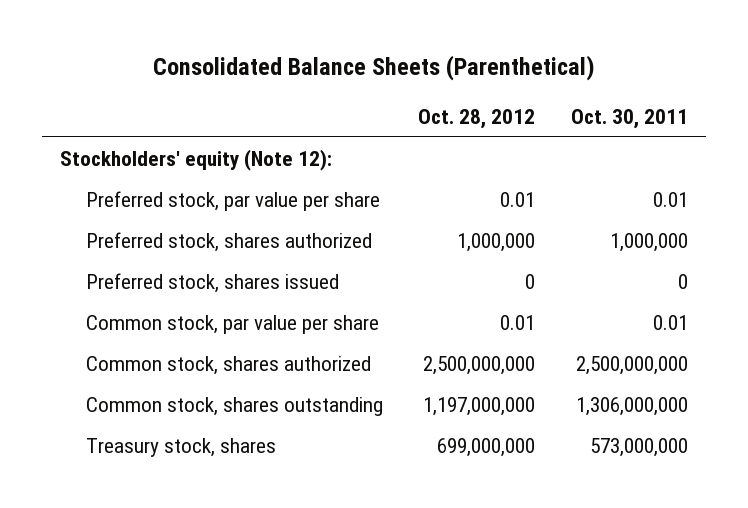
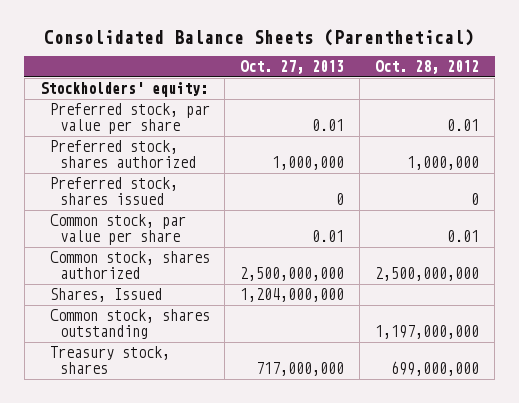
- | Oct. 28, 2012 | Oct. 30, 2011
+ | Oct. 27, 2013 | Oct. 28, 2012
- Stockholders' equity (Note 12):
+ Stockholders' equity:
+ Shares, Issued | 1,204,000,000 |

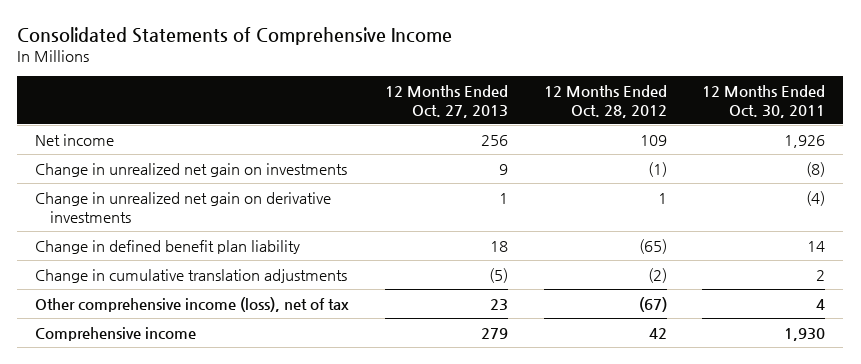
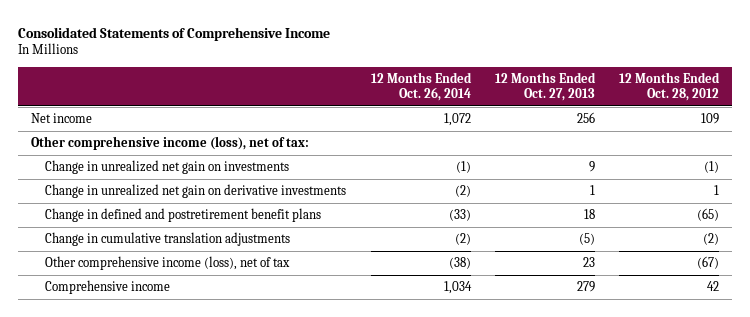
- | 12 Months Ended Oct. 27, 2013 | 12 Months Ended Oct. 28, 2012 | 12 Months Ended Oct. 30, 2011
+ | 12 Months Ended Oct. 26, 2014 | 12 Months Ended Oct. 27, 2013 | 12 Months Ended Oct. 28, 2012
+ Other comprehensive income (loss), net of tax:
- Change in defined benefit plan liability | 18 | (65) | 14
+ Change in defined and postretirement benefit plans | (33) | 18 | (65)

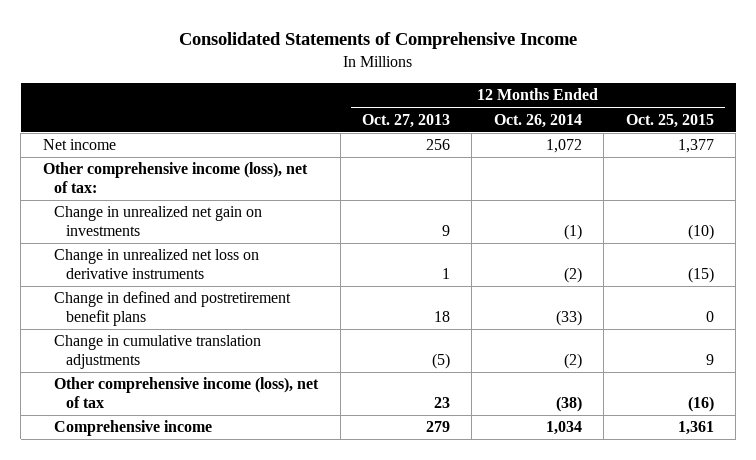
- | 12 Months Ended Oct. 26, 2014 | 12 Months Ended Oct. 27, 2013 | 12 Months Ended Oct. 28, 2012
+ | 12 Months Ended Oct. 27, 2013 | 12 Months Ended Oct. 26, 2014 | 12 Months Ended Oct. 25, 2015
- Change in unrealized net gain on derivative investments | (2) | 1 | 1
+ Change in unrealized net loss on derivative instruments | 1 | (2) | (15)

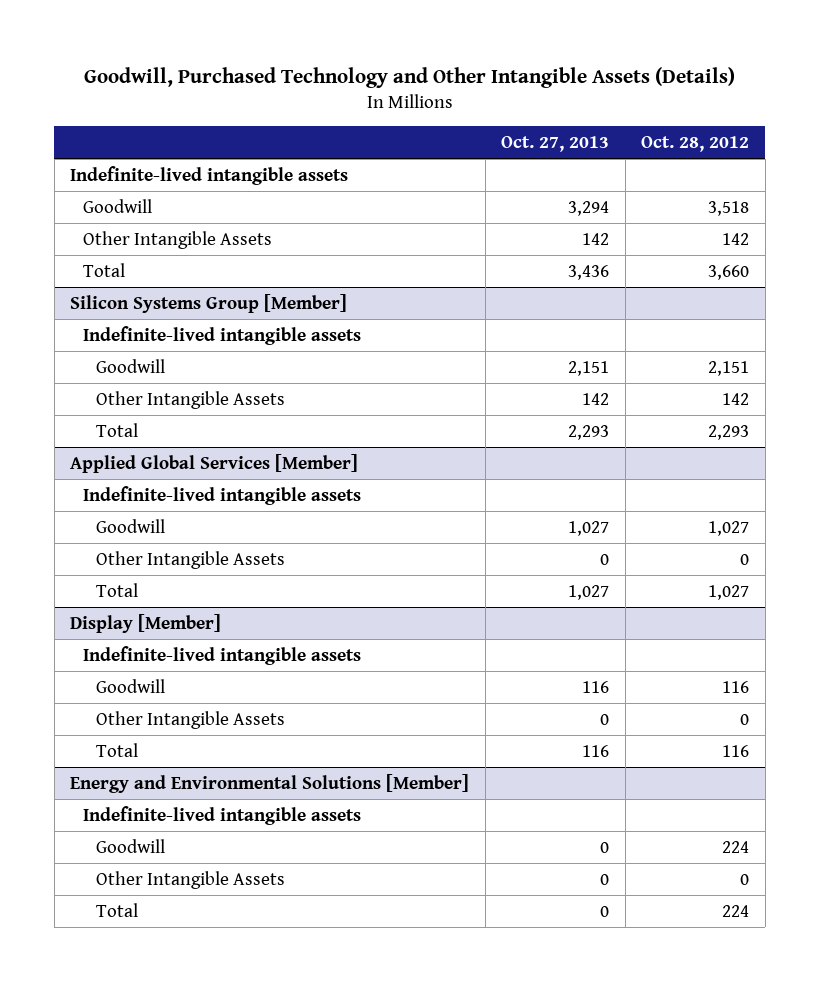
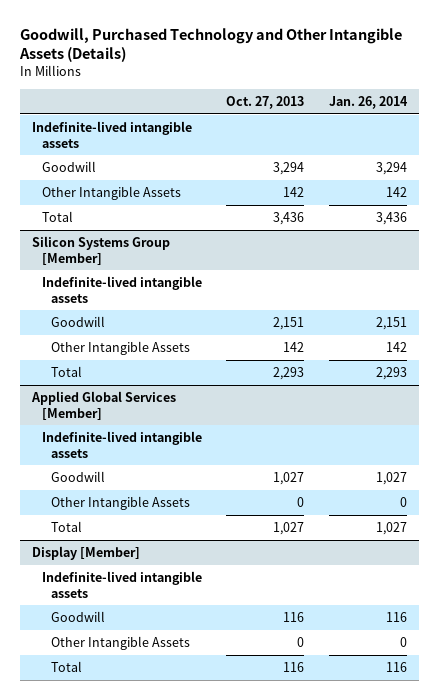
- | Oct. 27, 2013 | Oct. 28, 2012
+ | Oct. 27, 2013 | Jan. 26, 2014
- Energy and Environmental Solutions [Member]
- Indefinite-lived intangible assets
- Goodwill | 0 | 224
- Other Intangible Assets | 0 | 0
- Total | 0 | 224

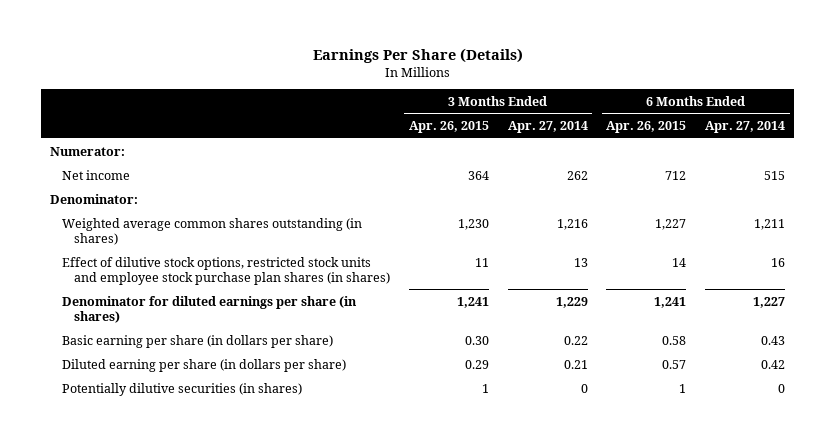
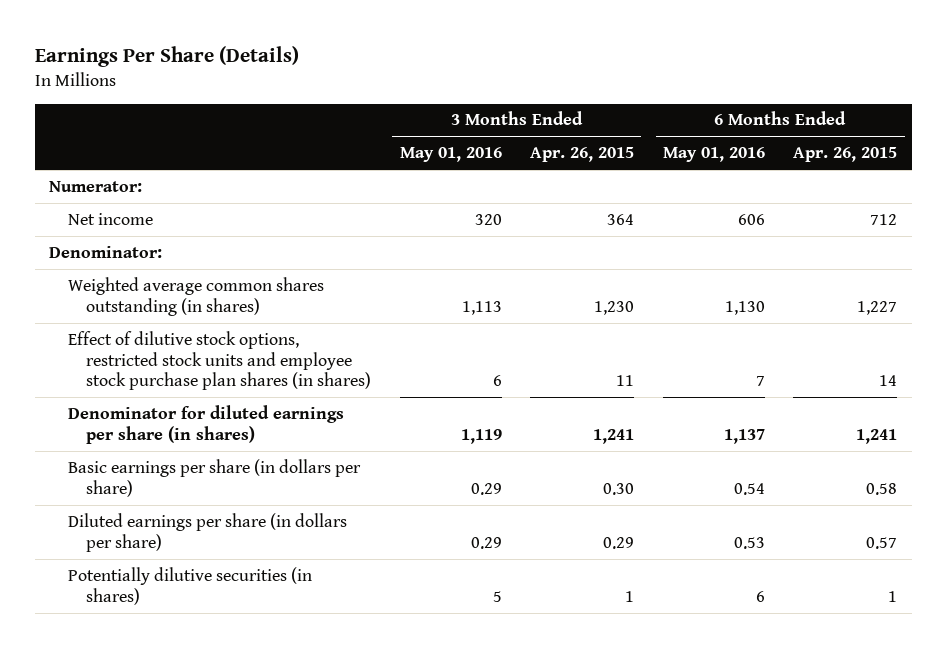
- | 3 Months Ended Apr. 26, 2015 | 3 Months Ended Apr. 27, 2014 | 6 Months Ended Apr. 26, 2015 | 6 Months Ended Apr. 27, 2014
+ | 3 Months Ended May 01, 2016 | 3 Months Ended Apr. 26, 2015 | 6 Months Ended May 01, 2016 | 6 Months Ended Apr. 26, 2015
- Basic earning per share (in dollars per share) | 0.30 | 0.22 | 0.58 | 0.43
- Diluted earning per share (in dollars per share) | 0.29 | 0.21 | 0.57 | 0.42
+ Basic earnings per share (in dollars per share) | 0.29 | 0.30 | 0.54 | 0.58
+ Diluted earnings per share (in dollars per share) | 0.29 | 0.29 | 0.53 | 0.57

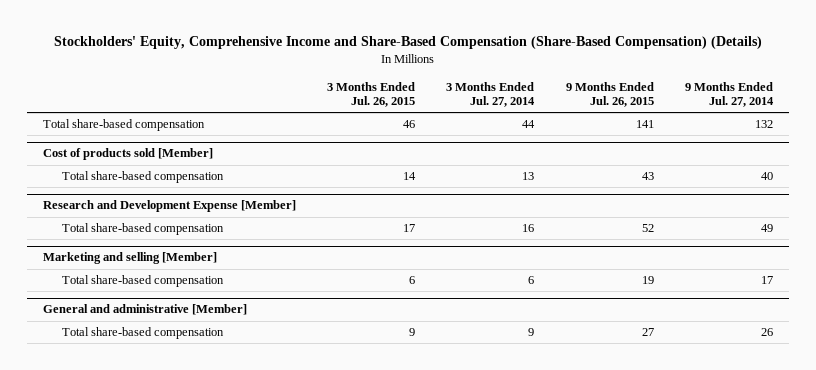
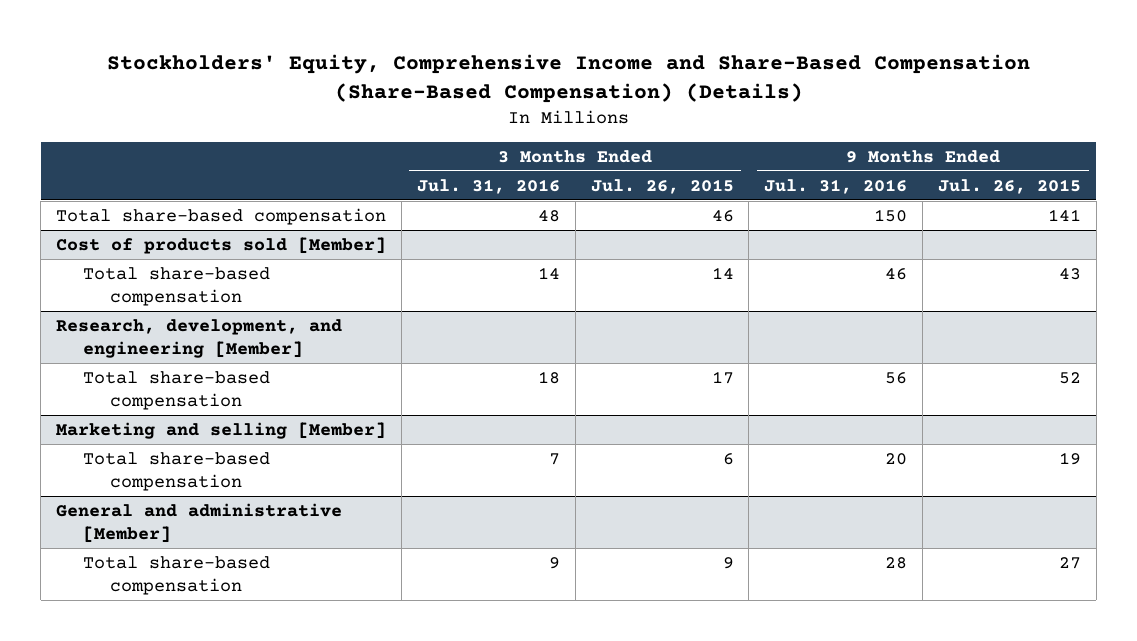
- | 3 Months Ended Jul. 26, 2015 | 3 Months Ended Jul. 27, 2014 | 9 Months Ended Jul. 26, 2015 | 9 Months Ended Jul. 27, 2014
+ | 3 Months Ended Jul. 31, 2016 | 3 Months Ended Jul. 26, 2015 | 9 Months Ended Jul. 31, 2016 | 9 Months Ended Jul. 26, 2015
- Research and Development Expense [Member]
+ Research, development, and engineering [Member]

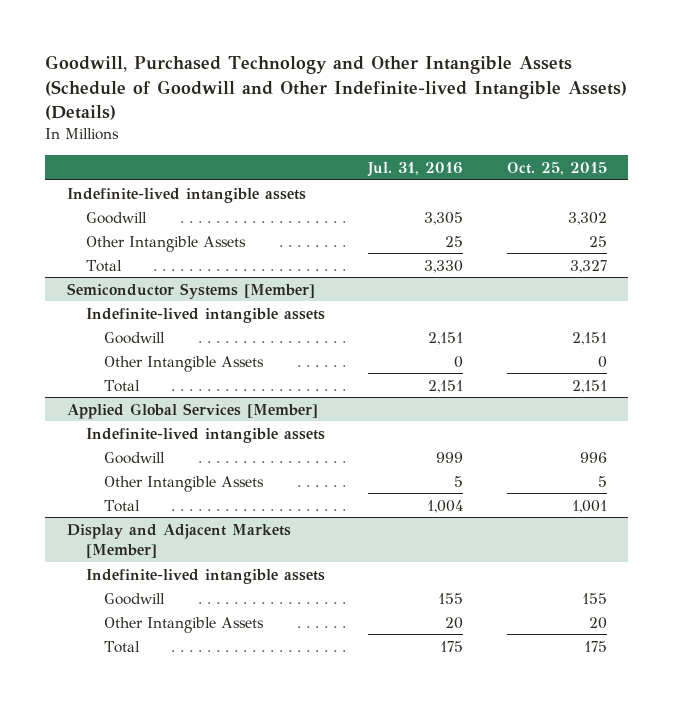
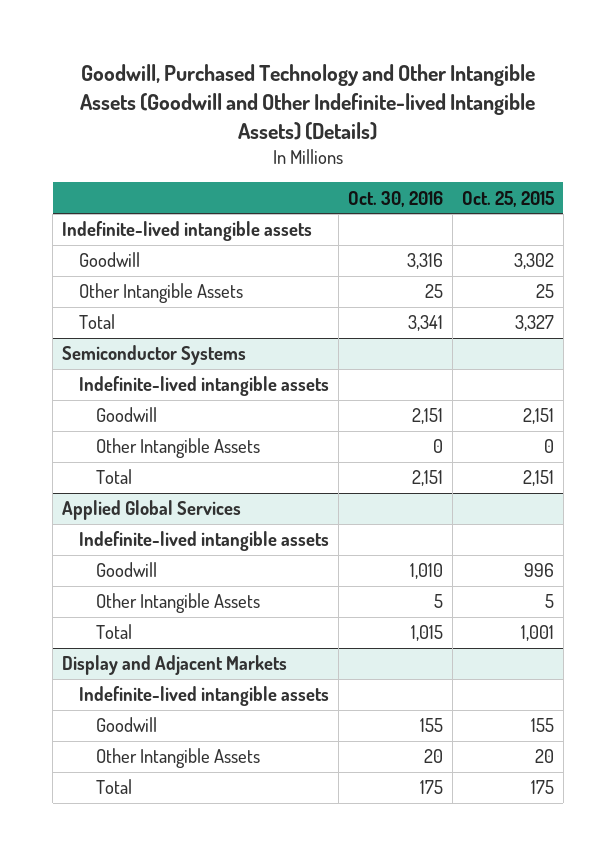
- Goodwill, Purchased Technology and Other Intangible Assets (Schedule of Goodwill and Other Indefinite-lived Intangible Assets) (Details)
+ Goodwill, Purchased Technology and Other Intangible Assets (Goodwill and Other Indefinite-lived Intangible Assets) (Details)
- | Jul. 31, 2016 | Oct. 25, 2015
+ | Oct. 30, 2016 | Oct. 25, 2015
- Semiconductor Systems [Member]
+ Semiconductor Systems
- Applied Global Services [Member]
+ Applied Global Services
- Display and Adjacent Markets [Member]
+ Display and Adjacent Markets

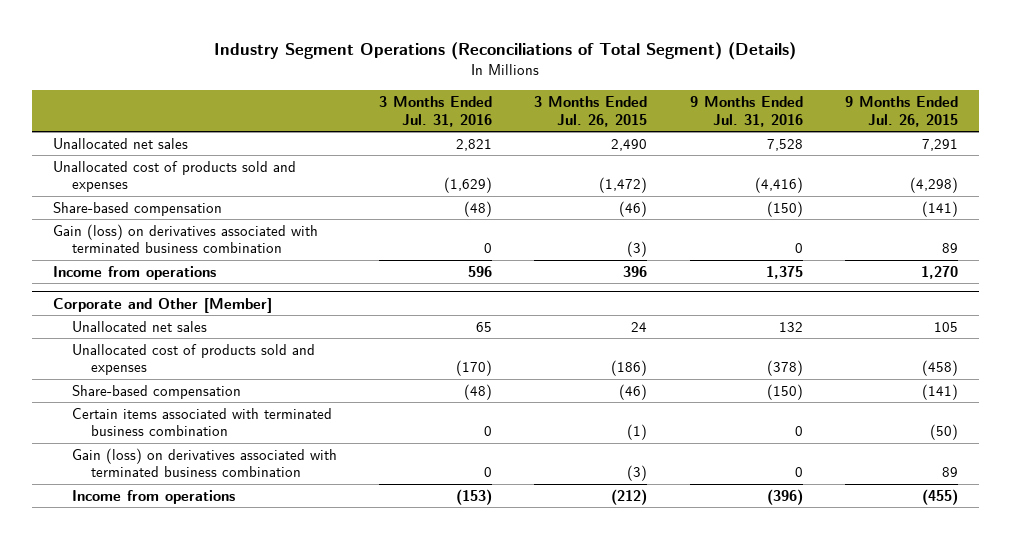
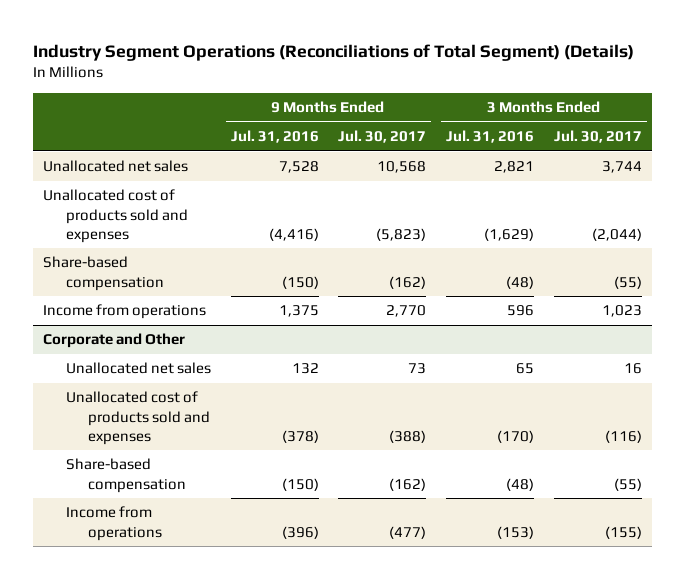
- | 3 Months Ended Jul. 31, 2016 | 3 Months Ended Jul. 26, 2015 | 9 Months Ended Jul. 31, 2016 | 9 Months Ended Jul. 26, 2015
+ | 9 Months Ended Jul. 31, 2016 | 9 Months Ended Jul. 30, 2017 | 3 Months Ended Jul. 31, 2016 | 3 Months Ended Jul. 30, 2017
- Gain (loss) on derivatives associated with terminated business combination | 0 | (3) | 0 | 89
- Corporate and Other [Member]
+ Corporate and Other
- Certain items associated with terminated business combination | 0 | (1) | 0 | (50)
- Gain (loss) on derivatives associated with terminated business combination | 0 | (3) | 0 | 89

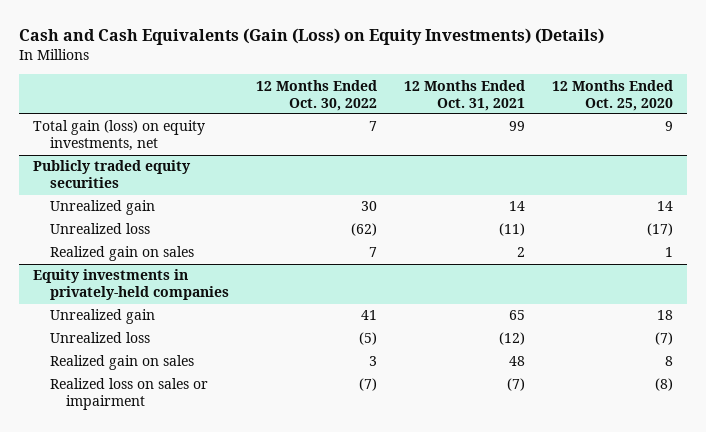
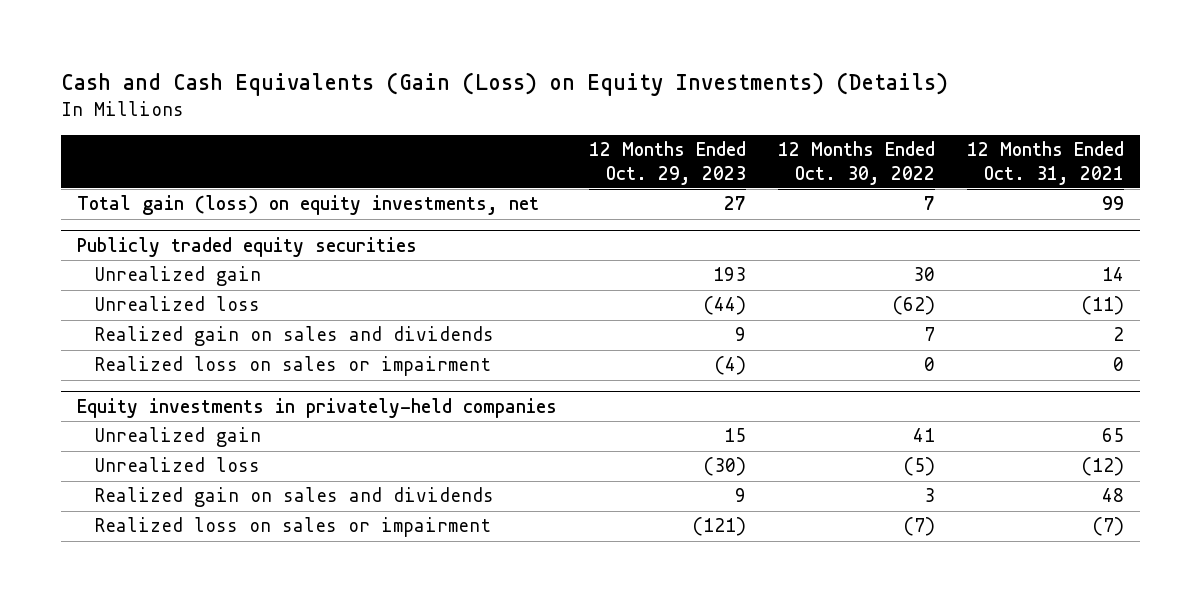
- | 12 Months Ended Oct. 30, 2022 | 12 Months Ended Oct. 31, 2021 | 12 Months Ended Oct. 25, 2020
+ | 12 Months Ended Oct. 29, 2023 | 12 Months Ended Oct. 30, 2022 | 12 Months Ended Oct. 31, 2021
@ Publicly traded equity securities
- Realized gain on sales | 7 | 2 | 1
+ Realized gain on sales and dividends | 9 | 7 | 2
+ Realized loss on sales or impairment | (4) | 0 | 0
@ Equity investments in privately-held companies
- Realized gain on sales | 3 | 48 | 8
+ Realized gain on sales and dividends | 9 | 3 | 48

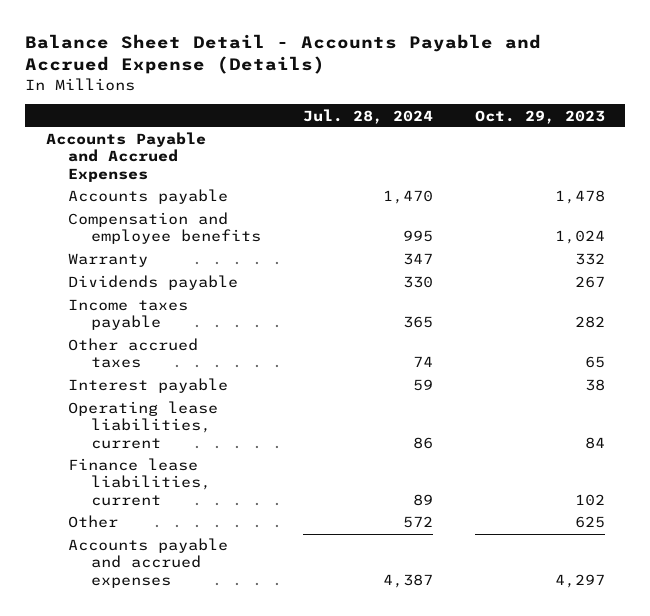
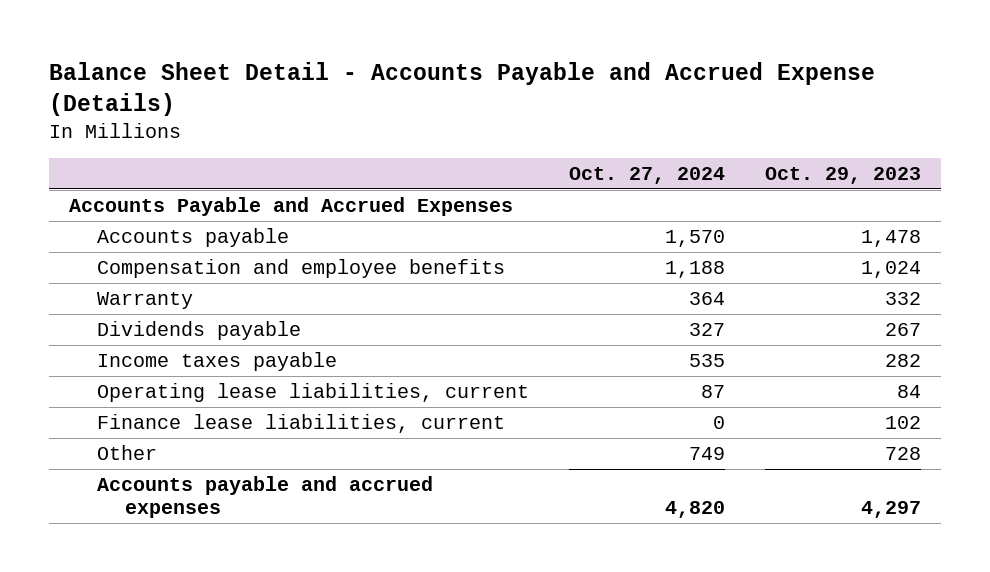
- | Jul. 28, 2024 | Oct. 29, 2023
+ | Oct. 27, 2024 | Oct. 29, 2023
- Other accrued taxes | 74 | 65
- Interest payable | 59 | 38
- Other | 572 | 625
+ Other | 749 | 728

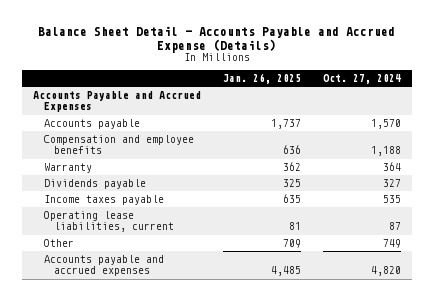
- | Oct. 27, 2024 | Oct. 29, 2023
+ | Jan. 26, 2025 | Oct. 27, 2024
- Finance lease liabilities, current | 0 | 102

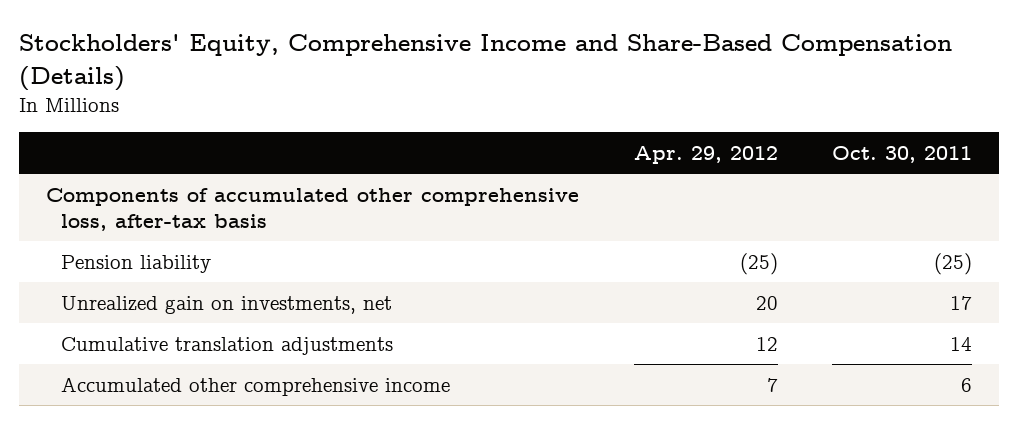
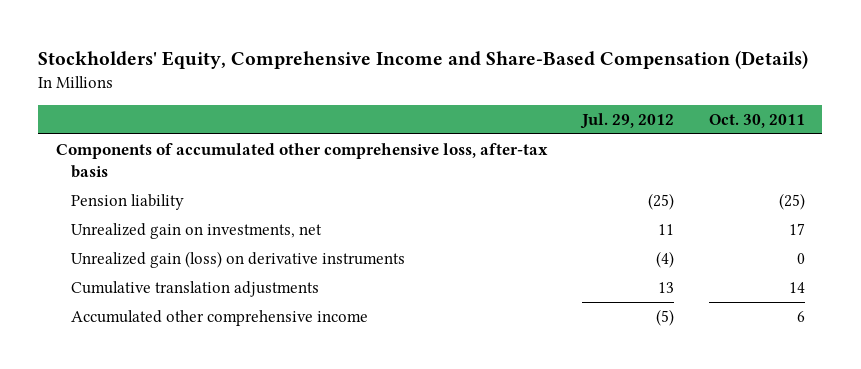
- | Apr. 29, 2012 | Oct. 30, 2011
+ | Jul. 29, 2012 | Oct. 30, 2011
+ Unrealized gain (loss) on derivative instruments | (4) | 0

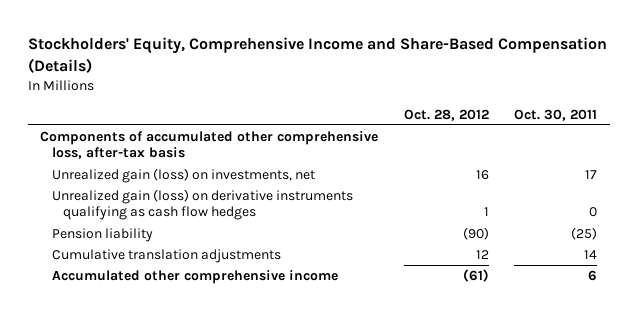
- | Jul. 29, 2012 | Oct. 30, 2011
+ | Oct. 28, 2012 | Oct. 30, 2011
+ Unrealized gain (loss) on investments, net | 16 | 17
+ Unrealized gain (loss) on derivative instruments qualifying as cash flow hedges | 1 | 0
- Unrealized gain on investments, net | 11 | 17
- Unrealized gain (loss) on derivative instruments | (4) | 0

